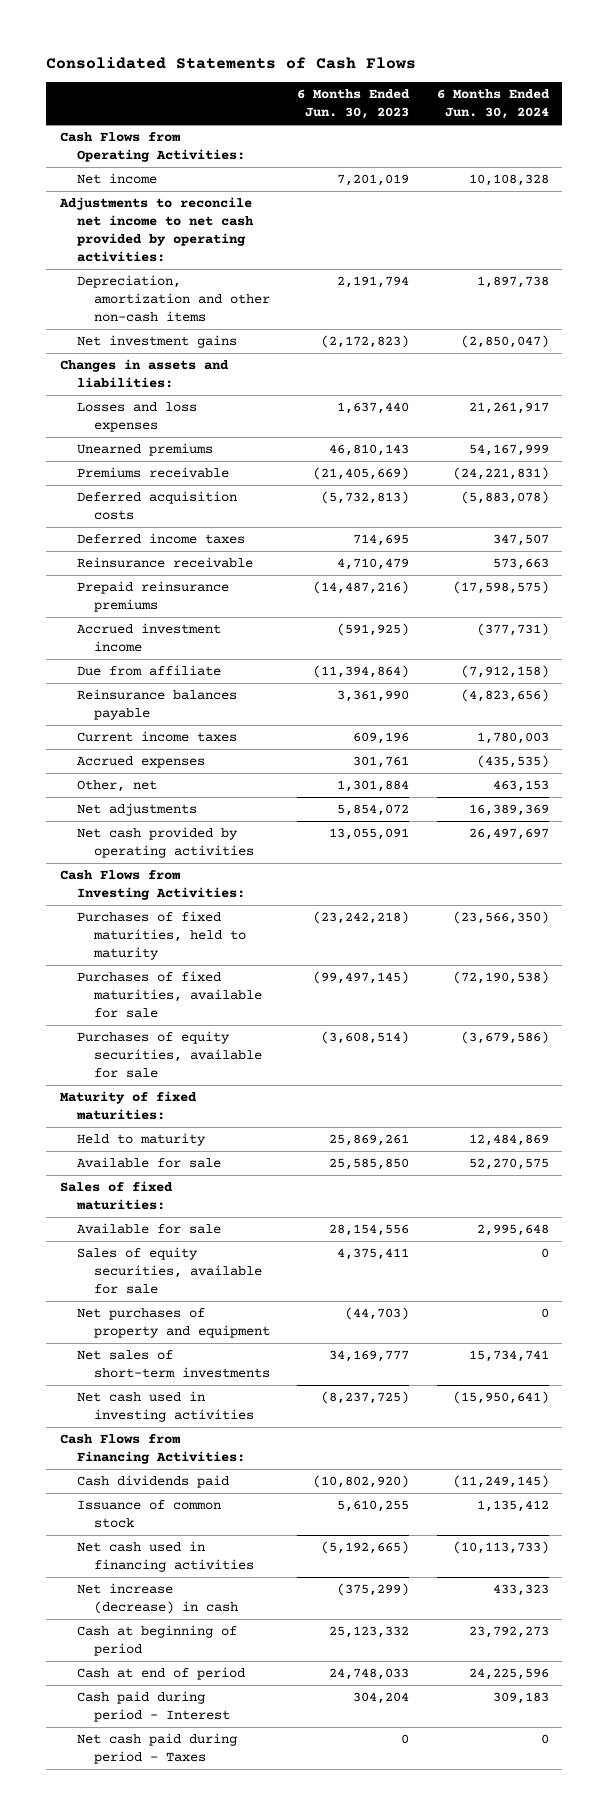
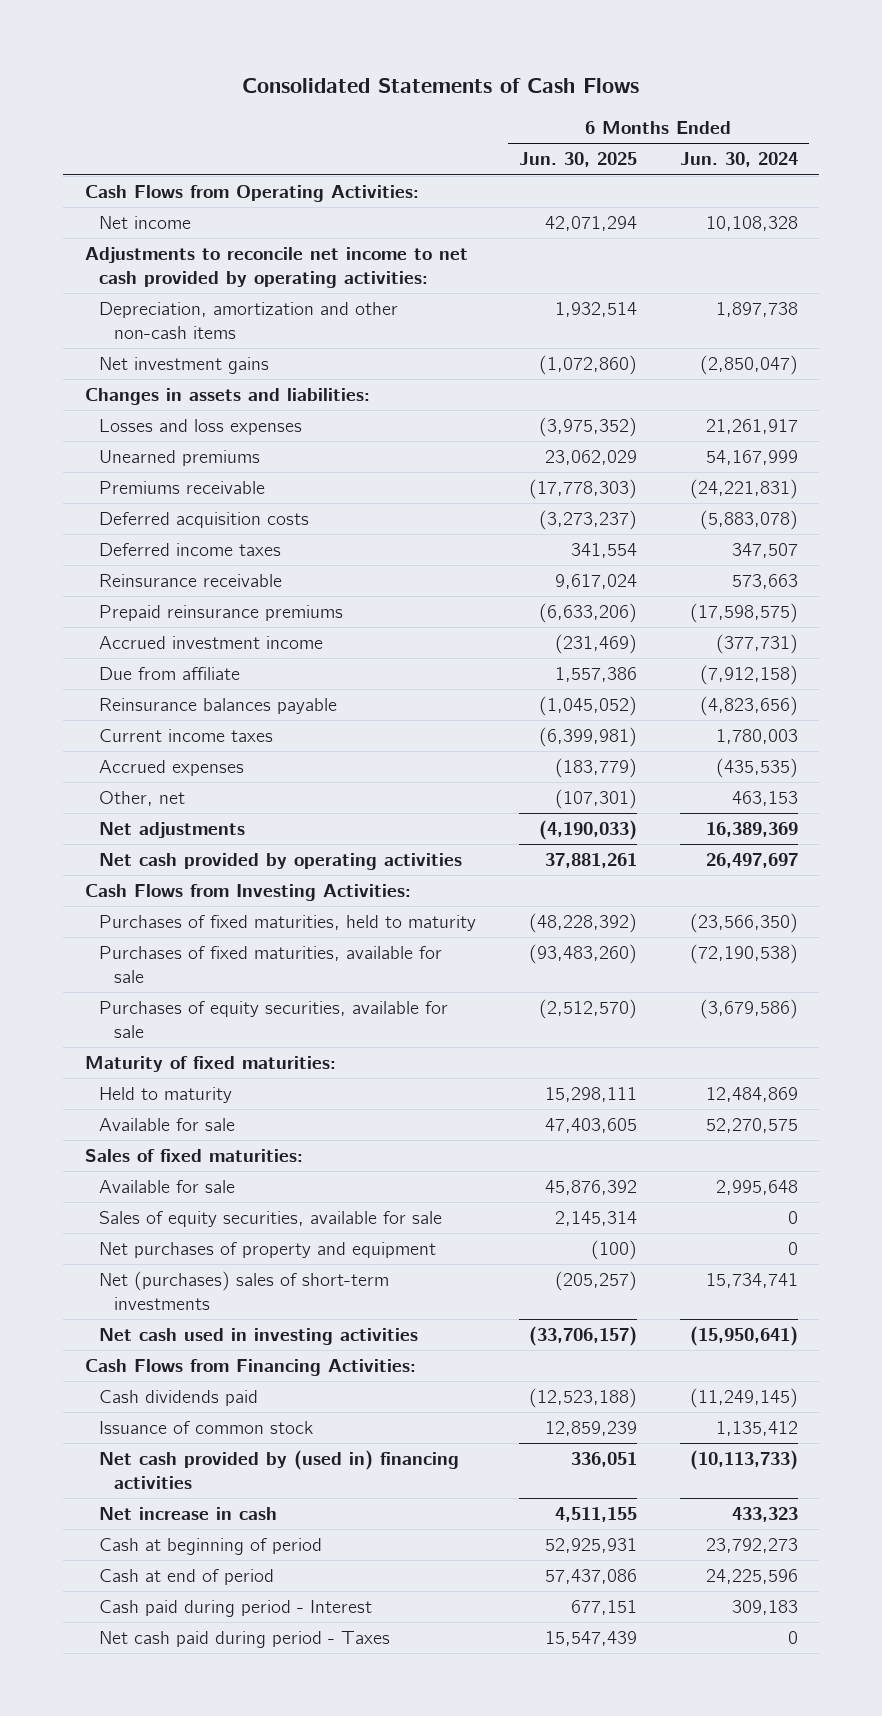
- | 6 Months Ended Jun. 30, 2023 | 6 Months Ended Jun. 30, 2024
+ | 6 Months Ended Jun. 30, 2025 | 6 Months Ended Jun. 30, 2024
- Net sales of short-term investments | 34,169,777 | 15,734,741
+ Net (purchases) sales of short-term investments | (205,257) | 15,734,741
- Net cash used in financing activities | (5,192,665) | (10,113,733)
- Net increase (decrease) in cash | (375,299) | 433,323
+ Net cash provided by (used in) financing activities | 336,051 | (10,113,733)
+ Net increase in cash | 4,511,155 | 433,323

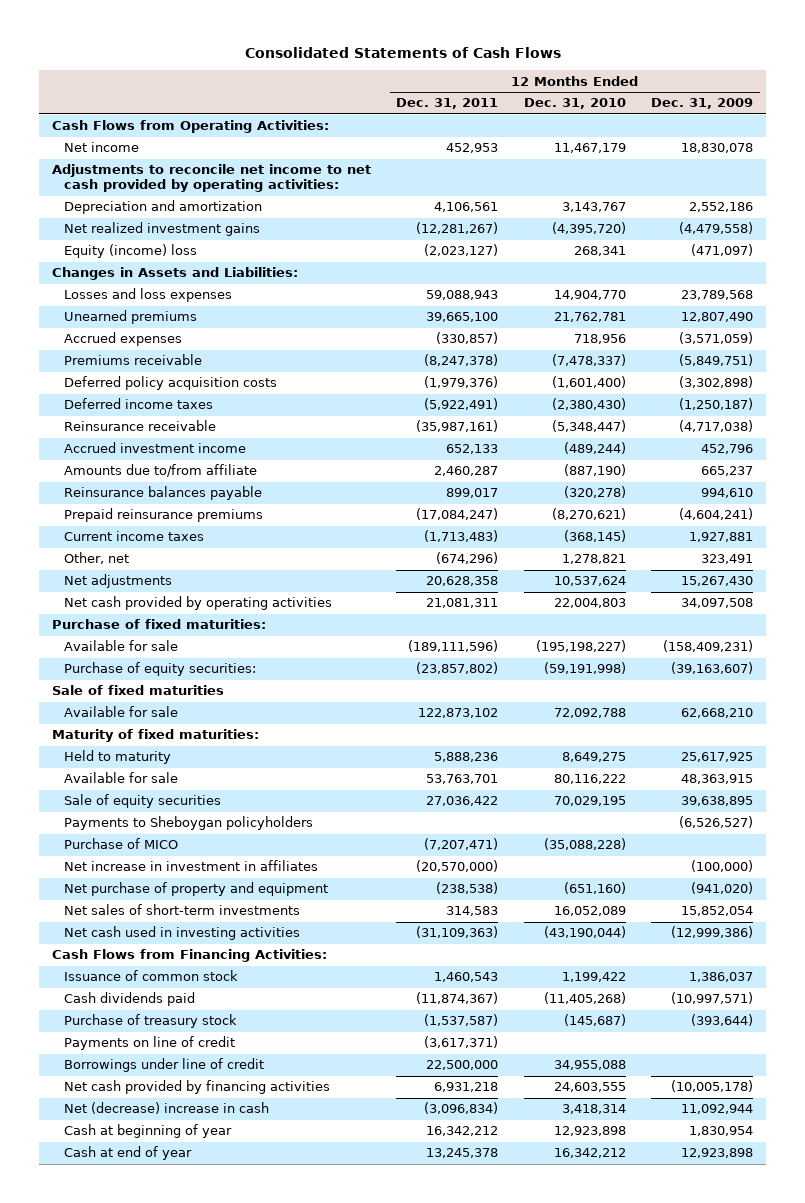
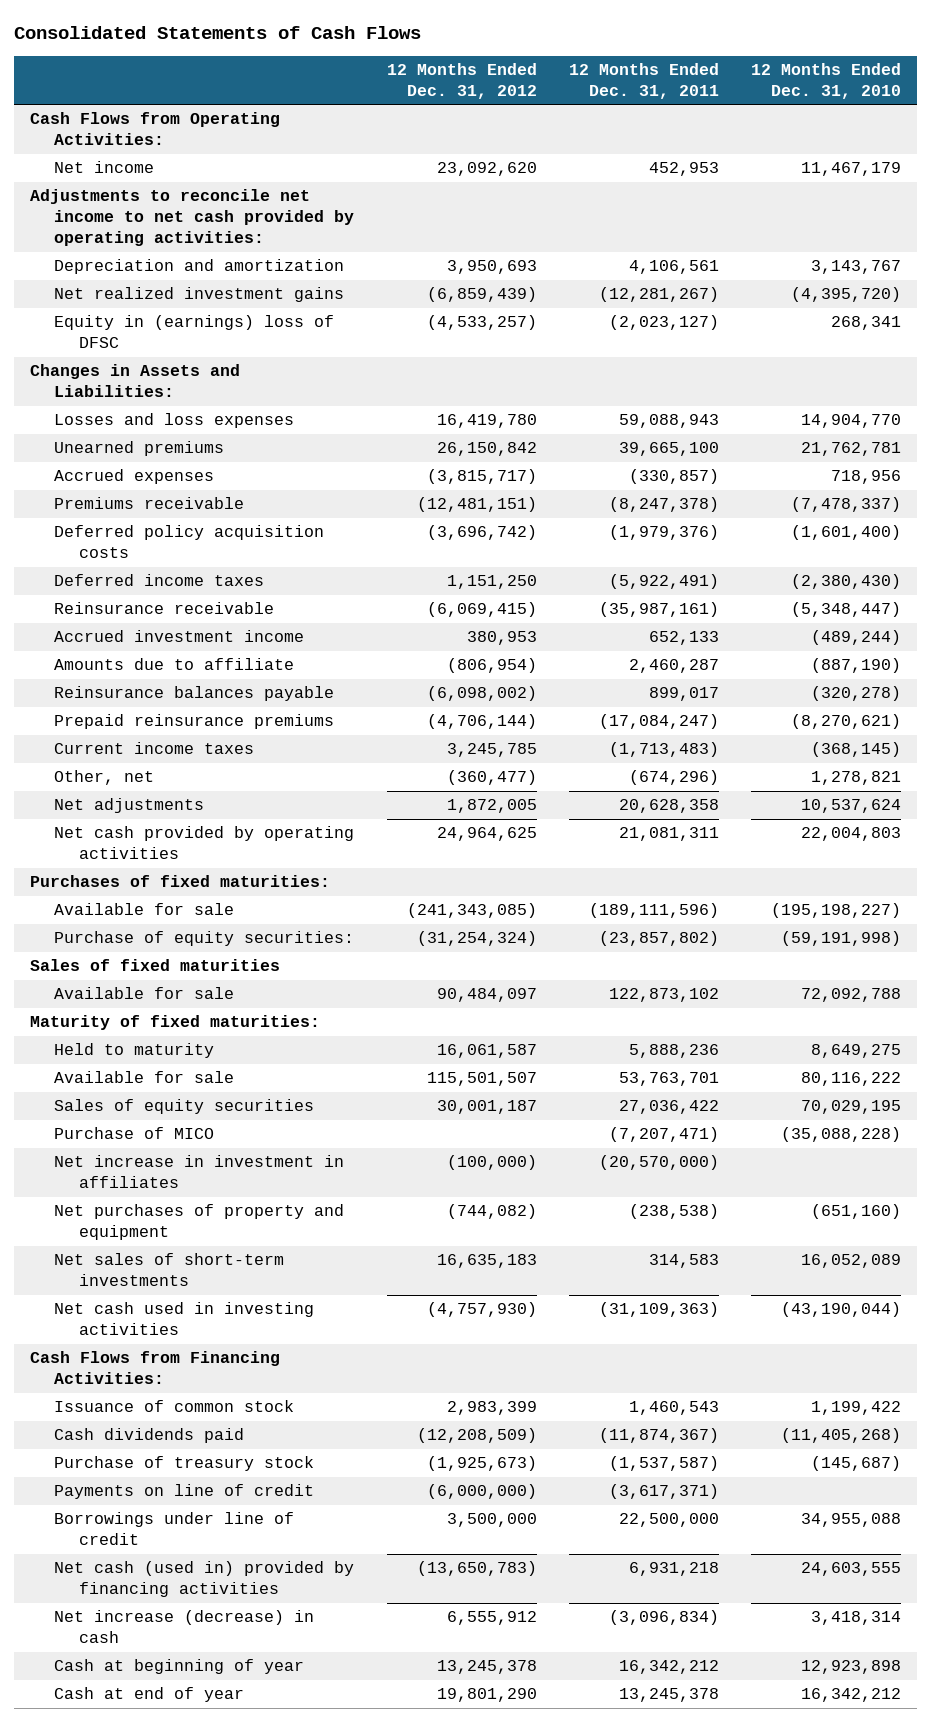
- | 12 Months Ended Dec. 31, 2011 | 12 Months Ended Dec. 31, 2010 | 12 Months Ended Dec. 31, 2009
+ | 12 Months Ended Dec. 31, 2012 | 12 Months Ended Dec. 31, 2011 | 12 Months Ended Dec. 31, 2010
- Equity (income) loss | (2,023,127) | 268,341 | (471,097)
+ Equity in (earnings) loss of DFSC | (4,533,257) | (2,023,127) | 268,341
- Amounts due to/from affiliate | 2,460,287 | (887,190) | 665,237
+ Amounts due to affiliate | (806,954) | 2,460,287 | (887,190)
- Purchase of fixed maturities:
+ Purchases of fixed maturities:
- Sale of fixed maturities
+ Sales of fixed maturities
- Sale of equity securities | 27,036,422 | 70,029,195 | 39,638,895
- Payments to Sheboygan policyholders | | | (6,526,527)
+ Sales of equity securities | 30,001,187 | 27,036,422 | 70,029,195
- Net purchase of property and equipment | (238,538) | (651,160) | (941,020)
+ Net purchases of property and equipment | (744,082) | (238,538) | (651,160)
- Net cash provided by financing activities | 6,931,218 | 24,603,555 | (10,005,178)
- Net (decrease) increase in cash | (3,096,834) | 3,418,314 | 11,092,944
+ Net cash (used in) provided by financing activities | (13,650,783) | 6,931,218 | 24,603,555
+ Net increase (decrease) in cash | 6,555,912 | (3,096,834) | 3,418,314

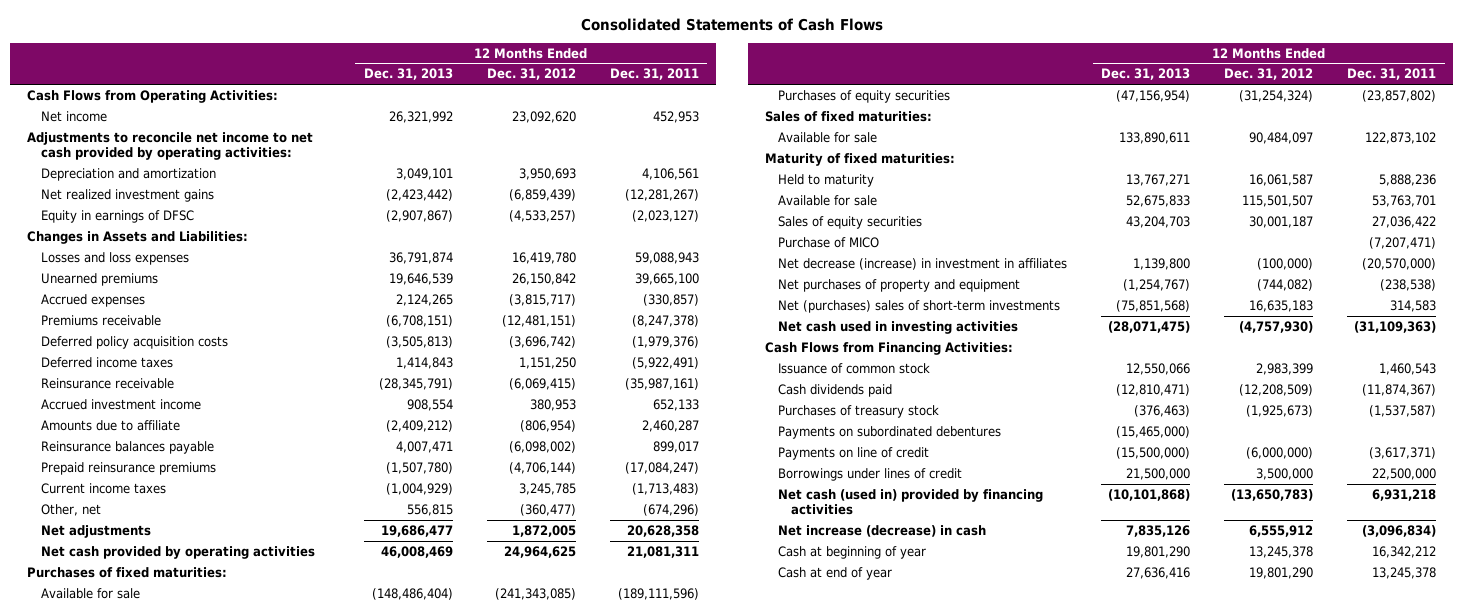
- | 12 Months Ended Dec. 31, 2012 | 12 Months Ended Dec. 31, 2011 | 12 Months Ended Dec. 31, 2010
+ | 12 Months Ended Dec. 31, 2013 | 12 Months Ended Dec. 31, 2012 | 12 Months Ended Dec. 31, 2011
- Equity in (earnings) loss of DFSC | (4,533,257) | (2,023,127) | 268,341
+ Equity in earnings of DFSC | (2,907,867) | (4,533,257) | (2,023,127)
- Purchase of equity securities: | (31,254,324) | (23,857,802) | (59,191,998)
- Sales of fixed maturities
+ Purchases of equity securities | (47,156,954) | (31,254,324) | (23,857,802)
+ Sales of fixed maturities:
- Net increase in investment in affiliates | (100,000) | (20,570,000) |
+ Net decrease (increase) in investment in affiliates | 1,139,800 | (100,000) | (20,570,000)
- Net sales of short-term investments | 16,635,183 | 314,583 | 16,052,089
+ Net (purchases) sales of short-term investments | (75,851,568) | 16,635,183 | 314,583
- Purchase of treasury stock | (1,925,673) | (1,537,587) | (145,687)
+ Purchases of treasury stock | (376,463) | (1,925,673) | (1,537,587)
+ Payments on subordinated debentures | (15,465,000) | |
- Borrowings under line of credit | 3,500,000 | 22,500,000 | 34,955,088
+ Borrowings under lines of credit | 21,500,000 | 3,500,000 | 22,500,000

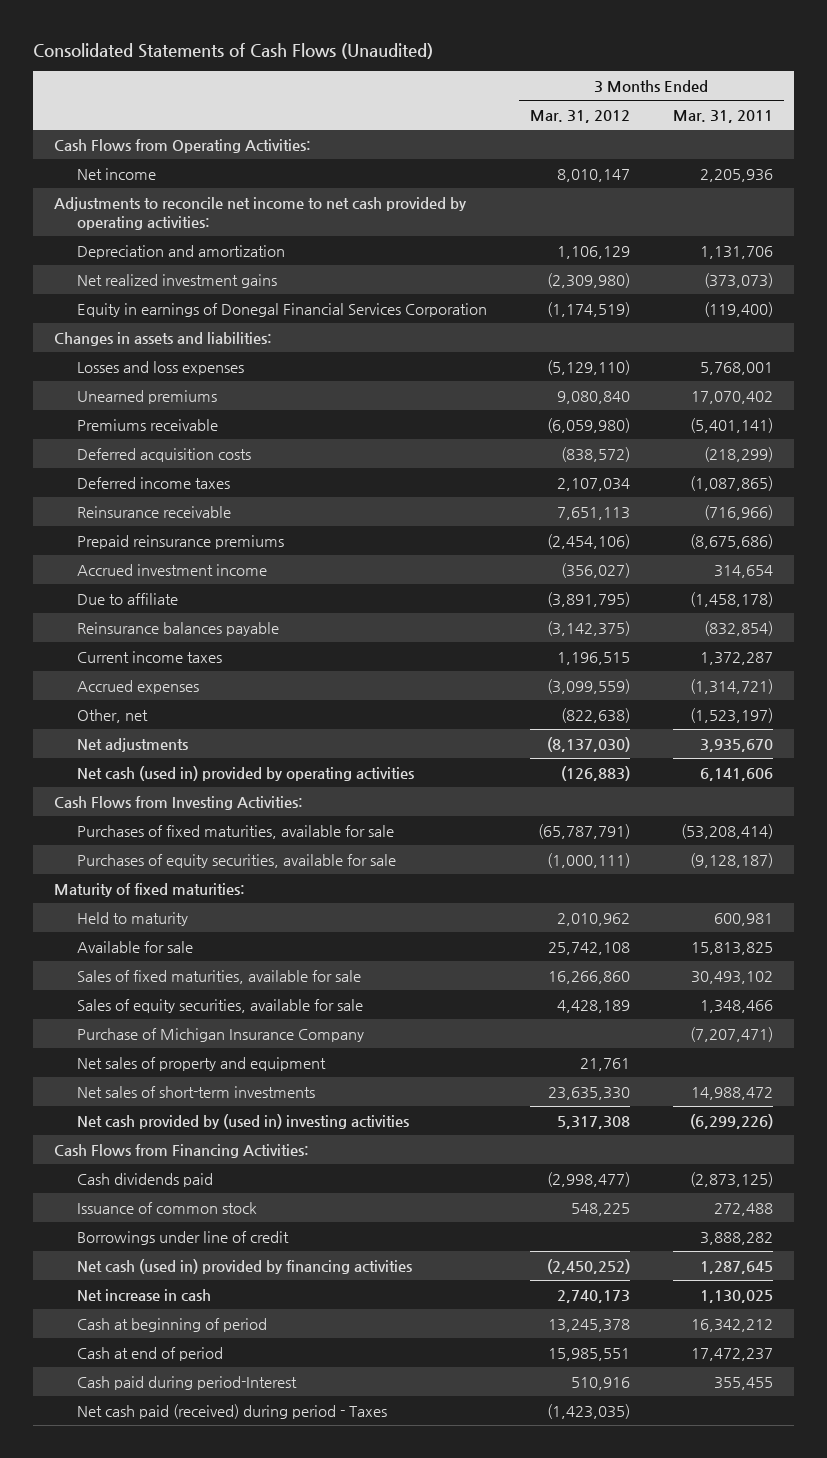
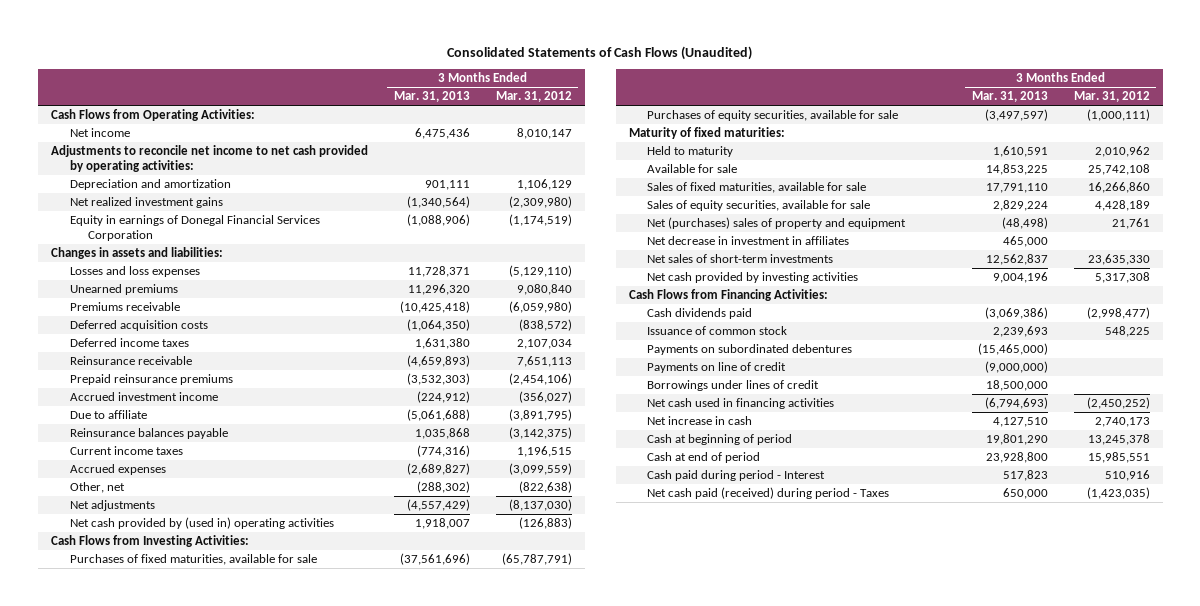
- | 3 Months Ended Mar. 31, 2012 | 3 Months Ended Mar. 31, 2011
+ | 3 Months Ended Mar. 31, 2013 | 3 Months Ended Mar. 31, 2012
- Net cash (used in) provided by operating activities | (126,883) | 6,141,606
+ Net cash provided by (used in) operating activities | 1,918,007 | (126,883)
- Purchase of Michigan Insurance Company | | (7,207,471)
- Net sales of property and equipment | 21,761 |
+ Net (purchases) sales of property and equipment | (48,498) | 21,761
+ Net decrease in investment in affiliates | 465,000 |
- Net cash provided by (used in) investing activities | 5,317,308 | (6,299,226)
+ Net cash provided by investing activities | 9,004,196 | 5,317,308
- Borrowings under line of credit | | 3,888,282
- Net cash (used in) provided by financing activities | (2,450,252) | 1,287,645
+ Payments on subordinated debentures | (15,465,000) |
+ Payments on line of credit | (9,000,000) |
+ Borrowings under lines of credit | 18,500,000 |
+ Net cash used in financing activities | (6,794,693) | (2,450,252)
- Cash paid during period-Interest | 510,916 | 355,455
+ Cash paid during period - Interest | 517,823 | 510,916

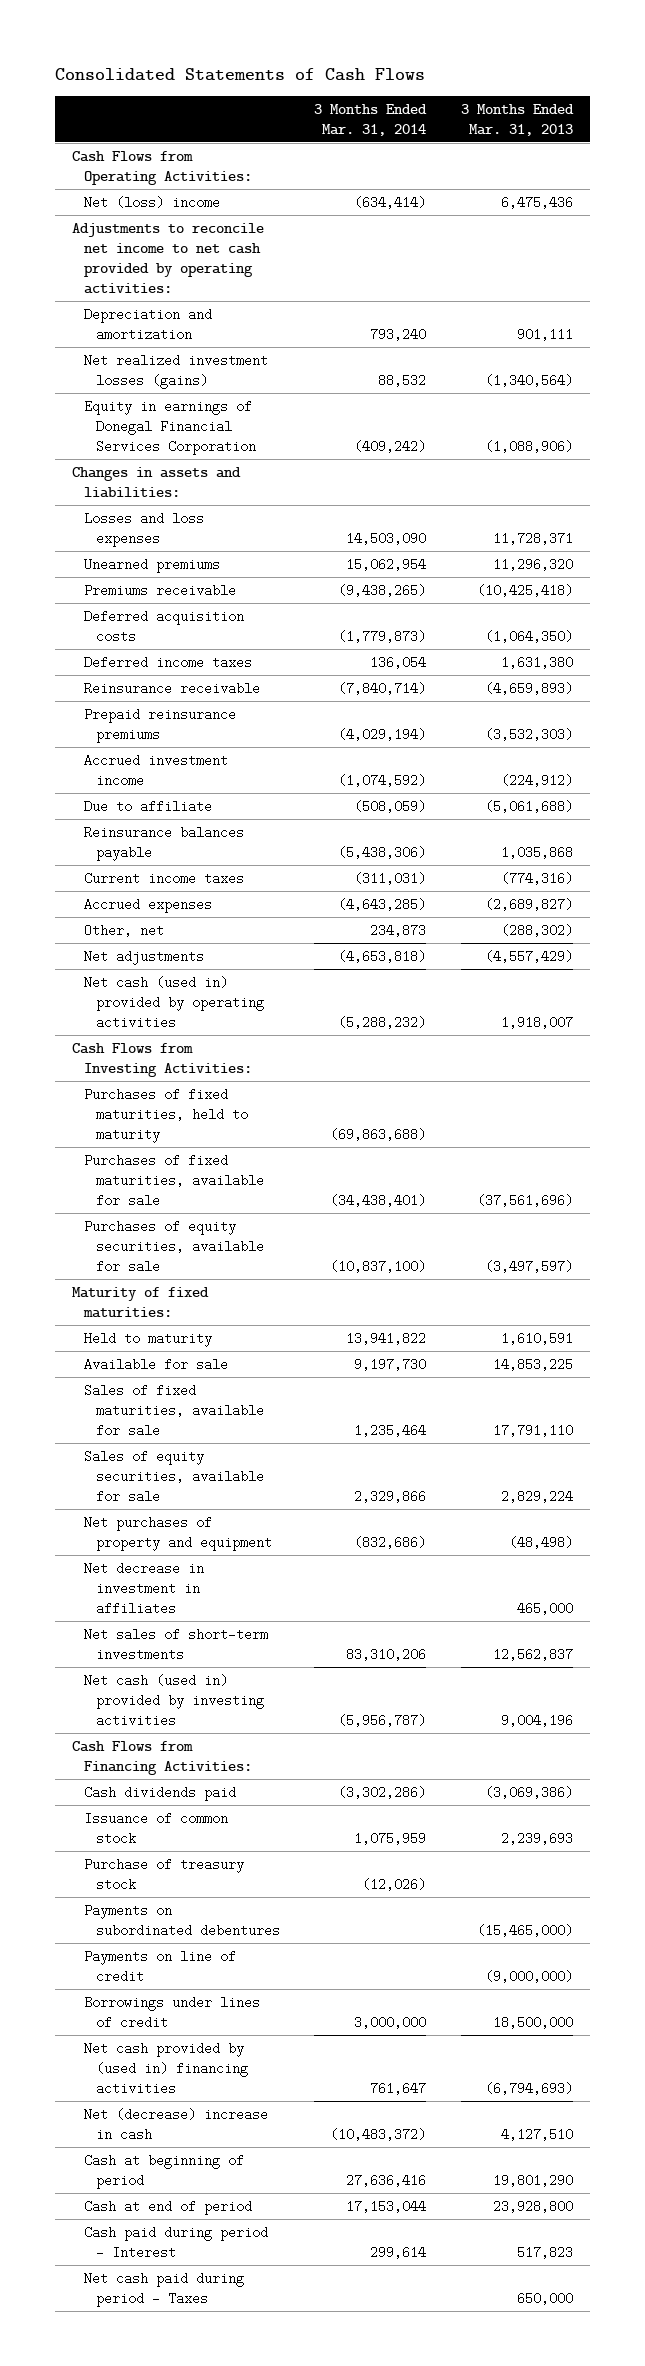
- Consolidated Statements of Cash Flows (Unaudited)
+ Consolidated Statements of Cash Flows
- | 3 Months Ended Mar. 31, 2013 | 3 Months Ended Mar. 31, 2012
+ | 3 Months Ended Mar. 31, 2014 | 3 Months Ended Mar. 31, 2013
- Net income | 6,475,436 | 8,010,147
+ Net (loss) income | (634,414) | 6,475,436
- Net realized investment gains | (1,340,564) | (2,309,980)
+ Net realized investment losses (gains) | 88,532 | (1,340,564)
- Net cash provided by (used in) operating activities | 1,918,007 | (126,883)
+ Net cash (used in) provided by operating activities | (5,288,232) | 1,918,007
+ Purchases of fixed maturities, held to maturity | (69,863,688) |
- Net (purchases) sales of property and equipment | (48,498) | 21,761
+ Net purchases of property and equipment | (832,686) | (48,498)
- Net cash provided by investing activities | 9,004,196 | 5,317,308
+ Net cash (used in) provided by investing activities | (5,956,787) | 9,004,196
+ Purchase of treasury stock | (12,026) |
- Net cash used in financing activities | (6,794,693) | (2,450,252)
- Net increase in cash | 4,127,510 | 2,740,173
+ Net cash provided by (used in) financing activities | 761,647 | (6,794,693)
+ Net (decrease) increase in cash | (10,483,372) | 4,127,510
- Net cash paid (received) during period - Taxes | 650,000 | (1,423,035)
+ Net cash paid during period - Taxes | | 650,000

